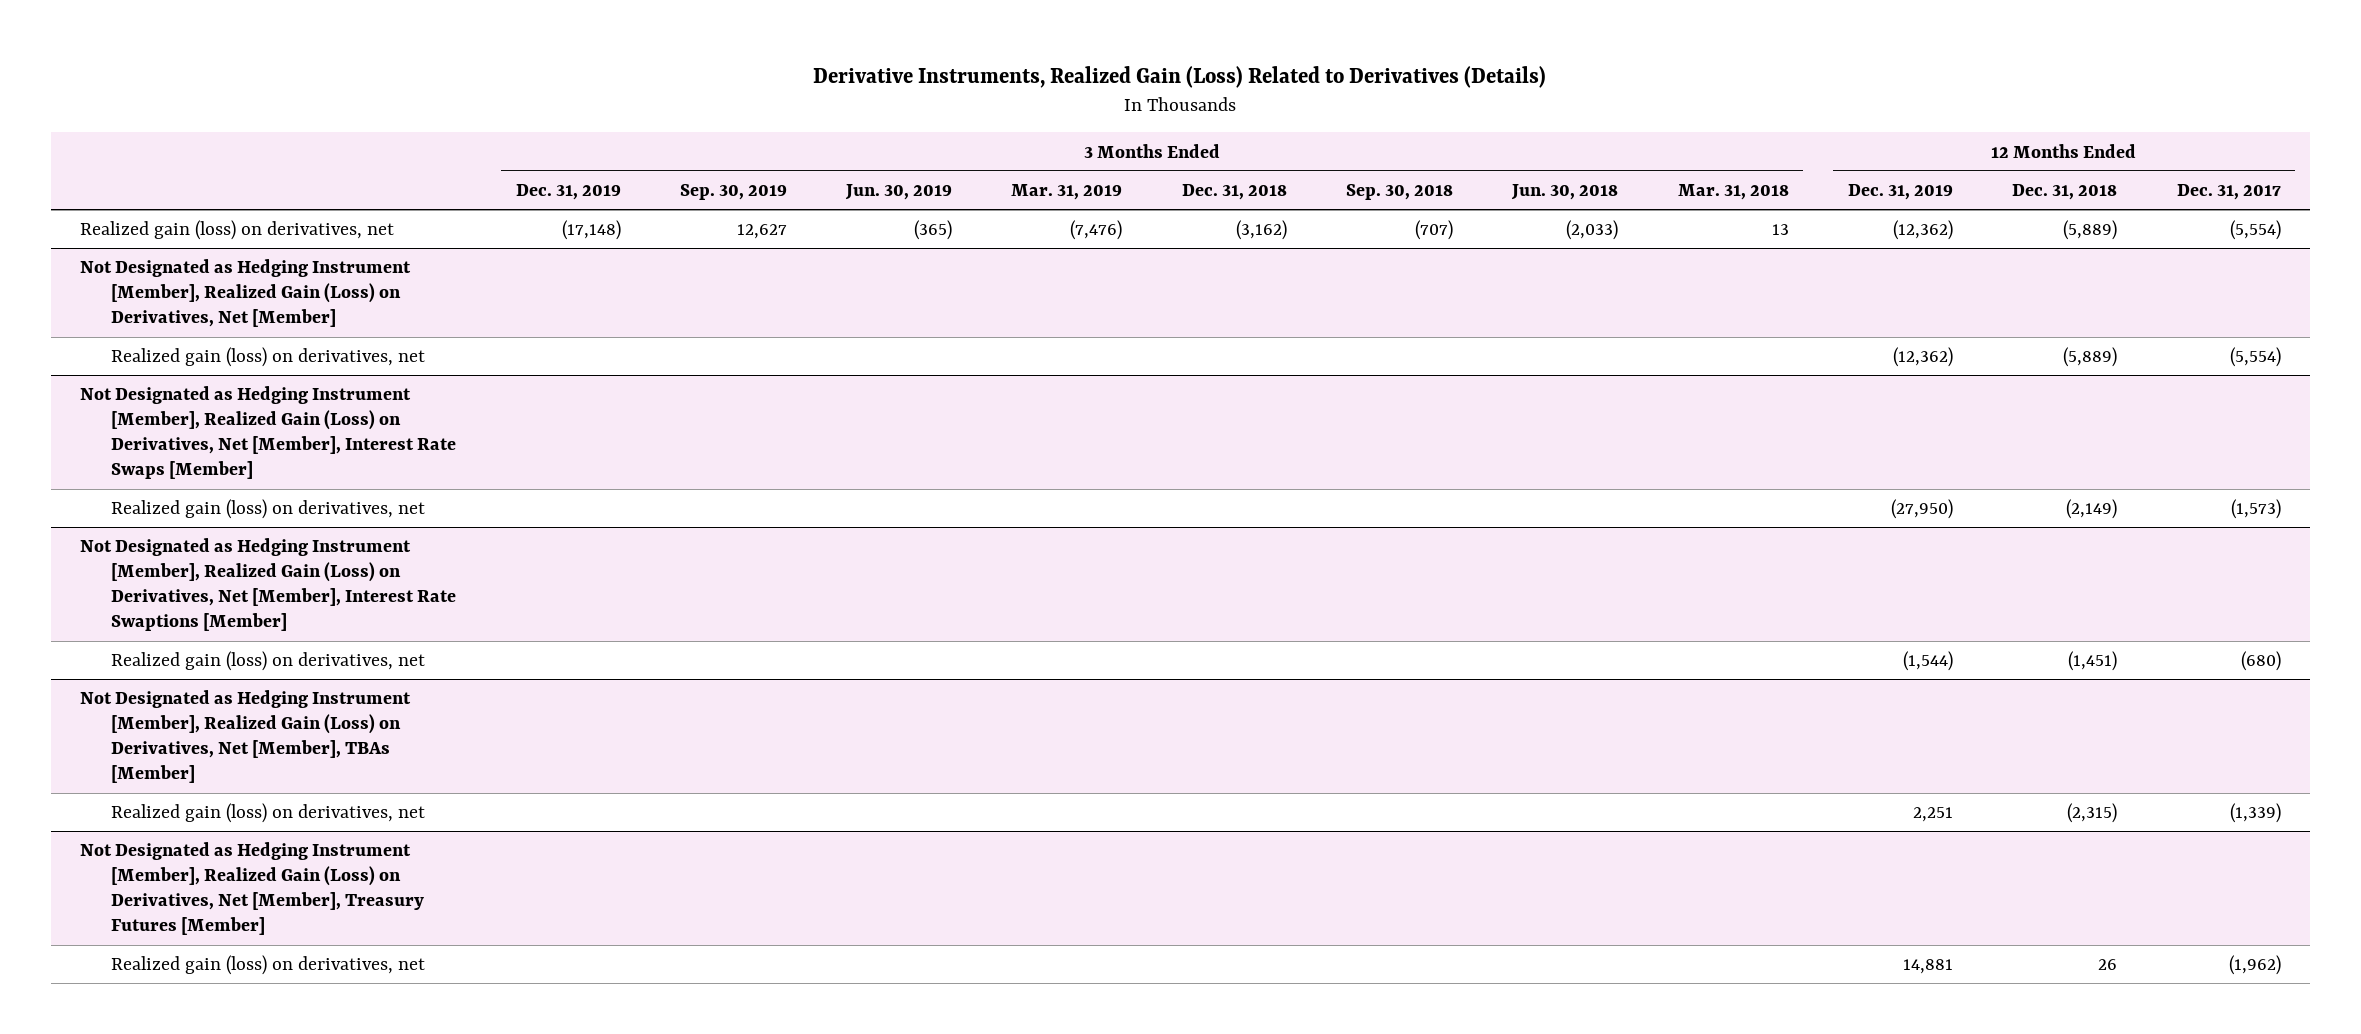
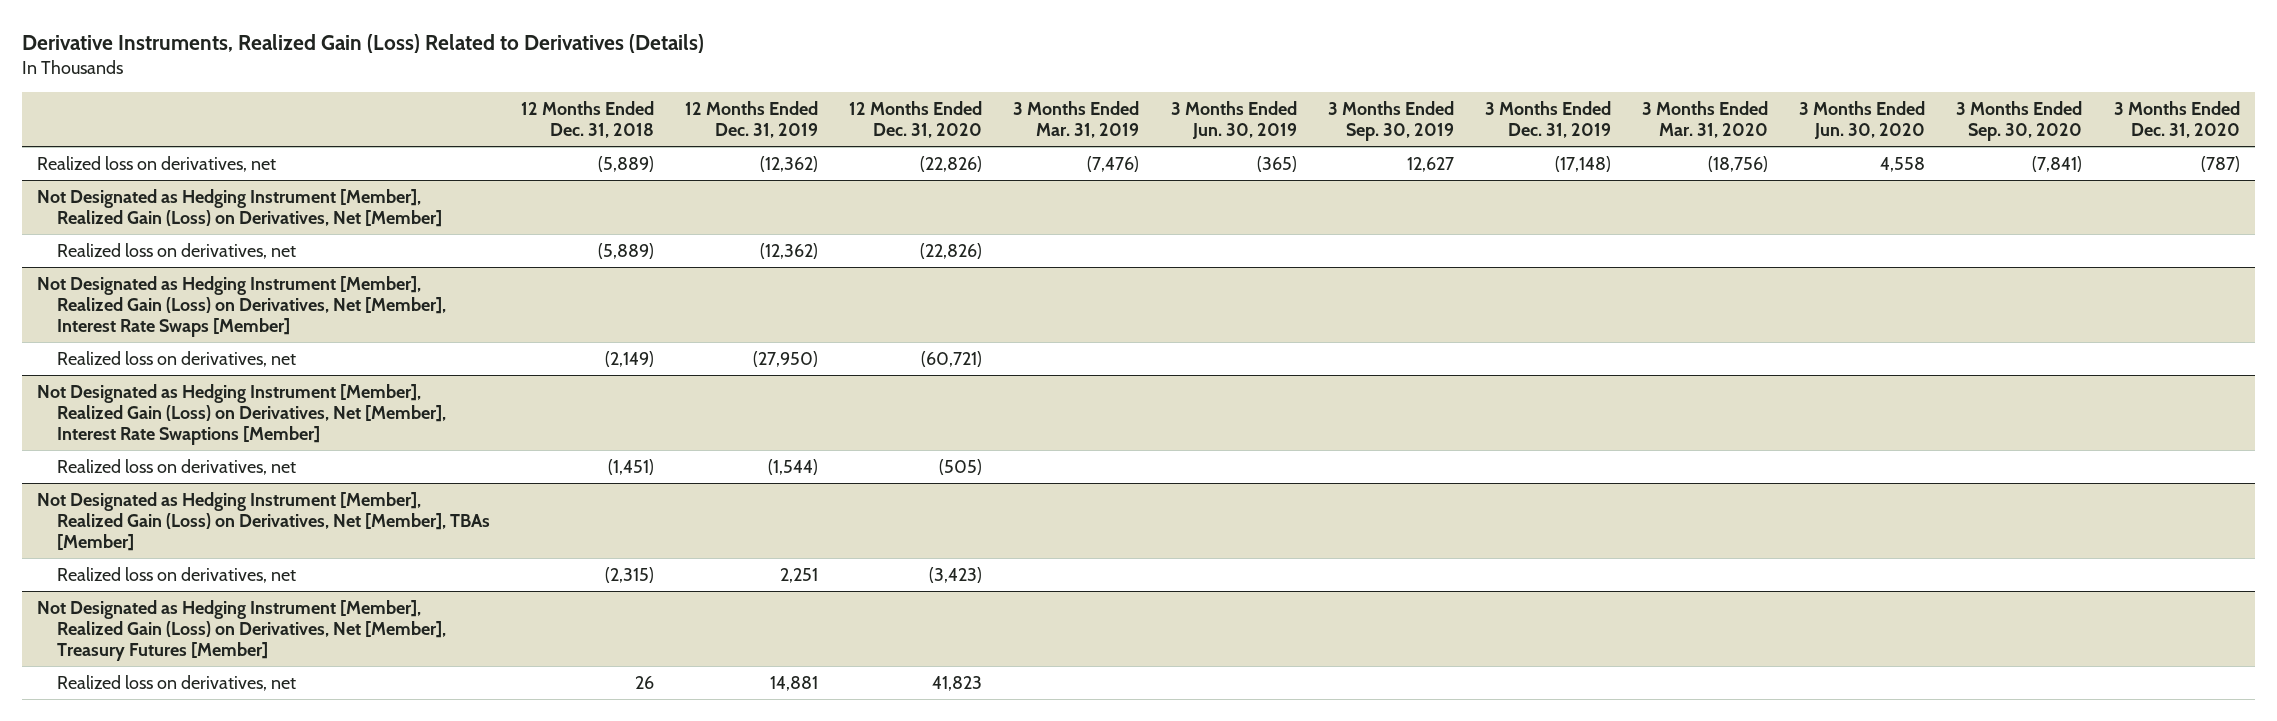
- | 3 Months Ended Dec. 31, 2019 | 3 Months Ended Sep. 30, 2019 | 3 Months Ended Jun. 30, 2019 | 3 Months Ended Mar. 31, 2019 | 3 Months Ended Dec. 31, 2018 | 3 Months Ended Sep. 30, 2018 | 3 Months Ended Jun. 30, 2018 | 3 Months Ended Mar. 31, 2018 | 12 Months Ended Dec. 31, 2019 | 12 Months Ended Dec. 31, 2018 | 12 Months Ended Dec. 31, 2017
+ | 12 Months Ended Dec. 31, 2018 | 12 Months Ended Dec. 31, 2019 | 12 Months Ended Dec. 31, 2020 | 3 Months Ended Mar. 31, 2019 | 3 Months Ended Jun. 30, 2019 | 3 Months Ended Sep. 30, 2019 | 3 Months Ended Dec. 31, 2019 | 3 Months Ended Mar. 31, 2020 | 3 Months Ended Jun. 30, 2020 | 3 Months Ended Sep. 30, 2020 | 3 Months Ended Dec. 31, 2020
- Realized gain (loss) on derivatives, net | (17,148) | 12,627 | (365) | (7,476) | (3,162) | (707) | (2,033) | 13 | (12,362) | (5,889) | (5,554)
+ Realized loss on derivatives, net | (5,889) | (12,362) | (22,826) | (7,476) | (365) | 12,627 | (17,148) | (18,756) | 4,558 | (7,841) | (787)
@ Not Designated as Hedging Instrument [Member], Realized Gain (Loss) on Derivatives, Net [Member]
- Realized gain (loss) on derivatives, net | | | | | | | | | (12,362) | (5,889) | (5,554)
+ Realized loss on derivatives, net | (5,889) | (12,362) | (22,826) | | | | | | | |
@ Not Designated as Hedging Instrument [Member], Realized Gain (Loss) on Derivatives, Net [Member], Interest Rate Swaps [Member]
- Realized gain (loss) on derivatives, net | | | | | | | | | (27,950) | (2,149) | (1,573)
+ Realized loss on derivatives, net | (2,149) | (27,950) | (60,721) | | | | | | | |
@ Not Designated as Hedging Instrument [Member], Realized Gain (Loss) on Derivatives, Net [Member], Interest Rate Swaptions [Member]
- Realized gain (loss) on derivatives, net | | | | | | | | | (1,544) | (1,451) | (680)
+ Realized loss on derivatives, net | (1,451) | (1,544) | (505) | | | | | | | |
@ Not Designated as Hedging Instrument [Member], Realized Gain (Loss) on Derivatives, Net [Member], TBAs [Member]
- Realized gain (loss) on derivatives, net | | | | | | | | | 2,251 | (2,315) | (1,339)
+ Realized loss on derivatives, net | (2,315) | 2,251 | (3,423) | | | | | | | |
@ Not Designated as Hedging Instrument [Member], Realized Gain (Loss) on Derivatives, Net [Member], Treasury Futures [Member]
- Realized gain (loss) on derivatives, net | | | | | | | | | 14,881 | 26 | (1,962)
+ Realized loss on derivatives, net | 26 | 14,881 | 41,823 | | | | | | | |

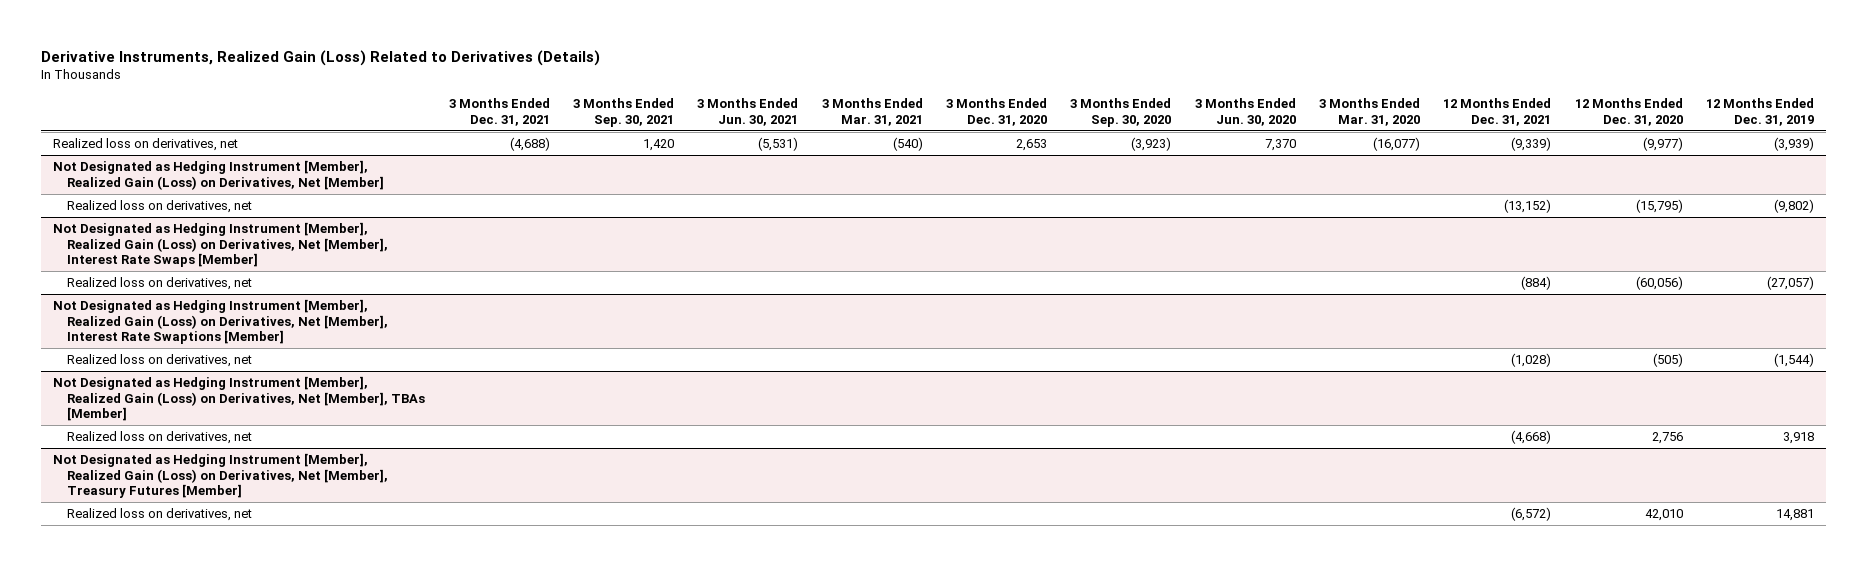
- | 12 Months Ended Dec. 31, 2018 | 12 Months Ended Dec. 31, 2019 | 12 Months Ended Dec. 31, 2020 | 3 Months Ended Mar. 31, 2019 | 3 Months Ended Jun. 30, 2019 | 3 Months Ended Sep. 30, 2019 | 3 Months Ended Dec. 31, 2019 | 3 Months Ended Mar. 31, 2020 | 3 Months Ended Jun. 30, 2020 | 3 Months Ended Sep. 30, 2020 | 3 Months Ended Dec. 31, 2020
+ | 3 Months Ended Dec. 31, 2021 | 3 Months Ended Sep. 30, 2021 | 3 Months Ended Jun. 30, 2021 | 3 Months Ended Mar. 31, 2021 | 3 Months Ended Dec. 31, 2020 | 3 Months Ended Sep. 30, 2020 | 3 Months Ended Jun. 30, 2020 | 3 Months Ended Mar. 31, 2020 | 12 Months Ended Dec. 31, 2021 | 12 Months Ended Dec. 31, 2020 | 12 Months Ended Dec. 31, 2019
- Realized loss on derivatives, net | (5,889) | (12,362) | (22,826) | (7,476) | (365) | 12,627 | (17,148) | (18,756) | 4,558 | (7,841) | (787)
+ Realized loss on derivatives, net | (4,688) | 1,420 | (5,531) | (540) | 2,653 | (3,923) | 7,370 | (16,077) | (9,339) | (9,977) | (3,939)
@ Not Designated as Hedging Instrument [Member], Realized Gain (Loss) on Derivatives, Net [Member]
- Realized loss on derivatives, net | (5,889) | (12,362) | (22,826) | | | | | | | |
+ Realized loss on derivatives, net | | | | | | | | | (13,152) | (15,795) | (9,802)
@ Not Designated as Hedging Instrument [Member], Realized Gain (Loss) on Derivatives, Net [Member], Interest Rate Swaps [Member]
- Realized loss on derivatives, net | (2,149) | (27,950) | (60,721) | | | | | | | |
+ Realized loss on derivatives, net | | | | | | | | | (884) | (60,056) | (27,057)
@ Not Designated as Hedging Instrument [Member], Realized Gain (Loss) on Derivatives, Net [Member], TBAs [Member]
- Realized loss on derivatives, net | (2,315) | 2,251 | (3,423) | | | | | | | |
+ Realized loss on derivatives, net | | | | | | | | | (4,668) | 2,756 | 3,918
@ Not Designated as Hedging Instrument [Member], Realized Gain (Loss) on Derivatives, Net [Member], Treasury Futures [Member]
- Realized loss on derivatives, net | 26 | 14,881 | 41,823 | | | | | | | |
+ Realized loss on derivatives, net | | | | | | | | | (6,572) | 42,010 | 14,881

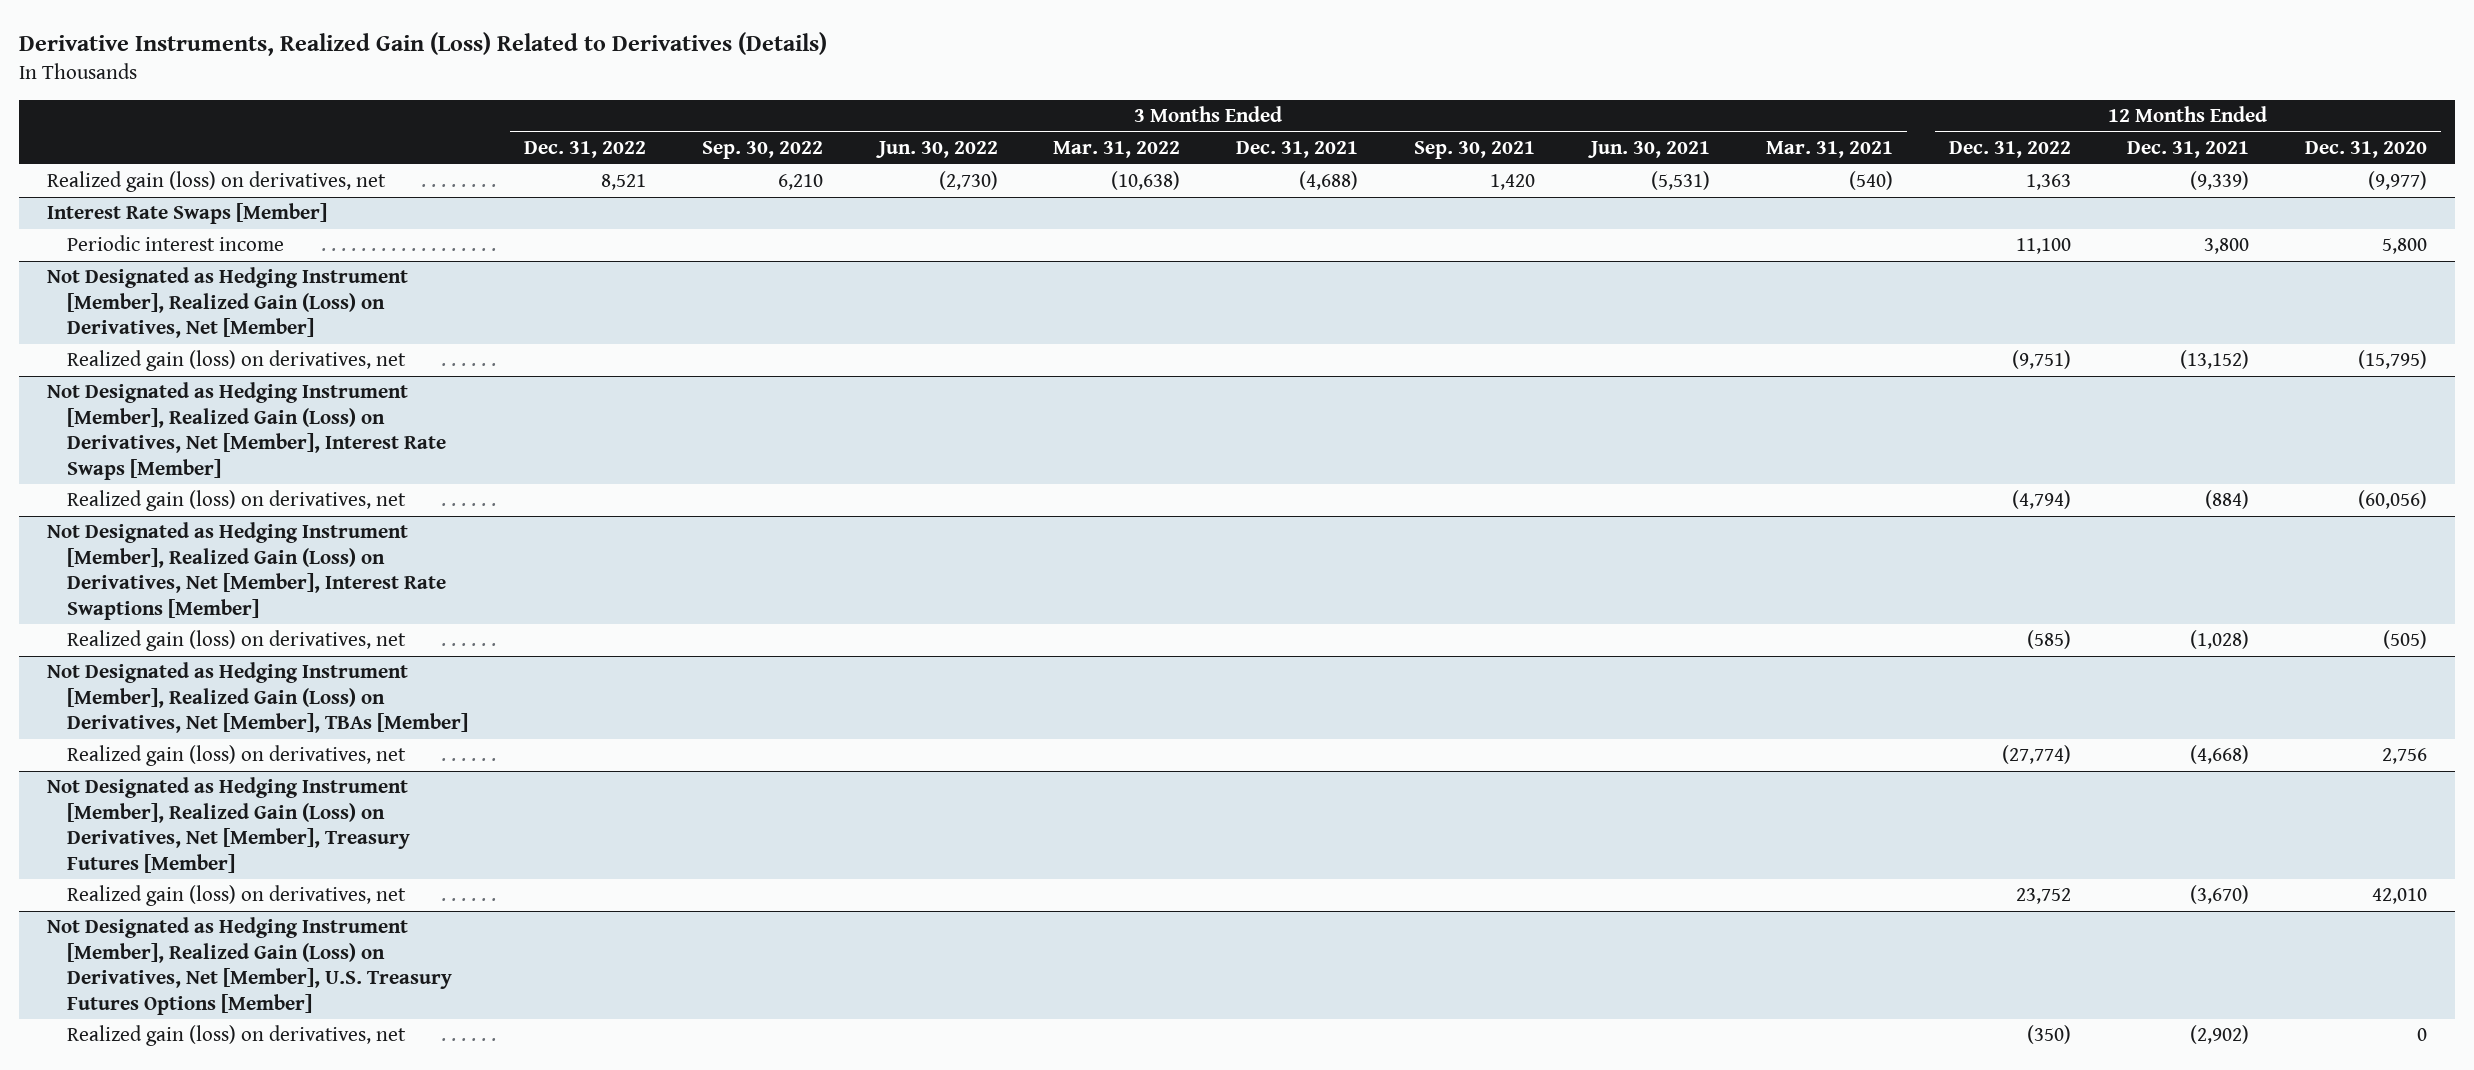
- | 3 Months Ended Dec. 31, 2021 | 3 Months Ended Sep. 30, 2021 | 3 Months Ended Jun. 30, 2021 | 3 Months Ended Mar. 31, 2021 | 3 Months Ended Dec. 31, 2020 | 3 Months Ended Sep. 30, 2020 | 3 Months Ended Jun. 30, 2020 | 3 Months Ended Mar. 31, 2020 | 12 Months Ended Dec. 31, 2021 | 12 Months Ended Dec. 31, 2020 | 12 Months Ended Dec. 31, 2019
+ | 3 Months Ended Dec. 31, 2022 | 3 Months Ended Sep. 30, 2022 | 3 Months Ended Jun. 30, 2022 | 3 Months Ended Mar. 31, 2022 | 3 Months Ended Dec. 31, 2021 | 3 Months Ended Sep. 30, 2021 | 3 Months Ended Jun. 30, 2021 | 3 Months Ended Mar. 31, 2021 | 12 Months Ended Dec. 31, 2022 | 12 Months Ended Dec. 31, 2021 | 12 Months Ended Dec. 31, 2020
- Realized loss on derivatives, net | (4,688) | 1,420 | (5,531) | (540) | 2,653 | (3,923) | 7,370 | (16,077) | (9,339) | (9,977) | (3,939)
+ Realized gain (loss) on derivatives, net | 8,521 | 6,210 | (2,730) | (10,638) | (4,688) | 1,420 | (5,531) | (540) | 1,363 | (9,339) | (9,977)
+ Interest Rate Swaps [Member]
+ Periodic interest income | | | | | | | | | 11,100 | 3,800 | 5,800
@ Not Designated as Hedging Instrument [Member], Realized Gain (Loss) on Derivatives, Net [Member]
- Realized loss on derivatives, net | | | | | | | | | (13,152) | (15,795) | (9,802)
+ Realized gain (loss) on derivatives, net | | | | | | | | | (9,751) | (13,152) | (15,795)
@ Not Designated as Hedging Instrument [Member], Realized Gain (Loss) on Derivatives, Net [Member], Interest Rate Swaps [Member]
- Realized loss on derivatives, net | | | | | | | | | (884) | (60,056) | (27,057)
+ Realized gain (loss) on derivatives, net | | | | | | | | | (4,794) | (884) | (60,056)
@ Not Designated as Hedging Instrument [Member], Realized Gain (Loss) on Derivatives, Net [Member], Interest Rate Swaptions [Member]
- Realized loss on derivatives, net | | | | | | | | | (1,028) | (505) | (1,544)
+ Realized gain (loss) on derivatives, net | | | | | | | | | (585) | (1,028) | (505)
@ Not Designated as Hedging Instrument [Member], Realized Gain (Loss) on Derivatives, Net [Member], TBAs [Member]
- Realized loss on derivatives, net | | | | | | | | | (4,668) | 2,756 | 3,918
+ Realized gain (loss) on derivatives, net | | | | | | | | | (27,774) | (4,668) | 2,756
@ Not Designated as Hedging Instrument [Member], Realized Gain (Loss) on Derivatives, Net [Member], Treasury Futures [Member]
- Realized loss on derivatives, net | | | | | | | | | (6,572) | 42,010 | 14,881
+ Realized gain (loss) on derivatives, net | | | | | | | | | 23,752 | (3,670) | 42,010
+ Not Designated as Hedging Instrument [Member], Realized Gain (Loss) on Derivatives, Net [Member], U.S. Treasury Futures Options [Member]
+ Realized gain (loss) on derivatives, net | | | | | | | | | (350) | (2,902) | 0

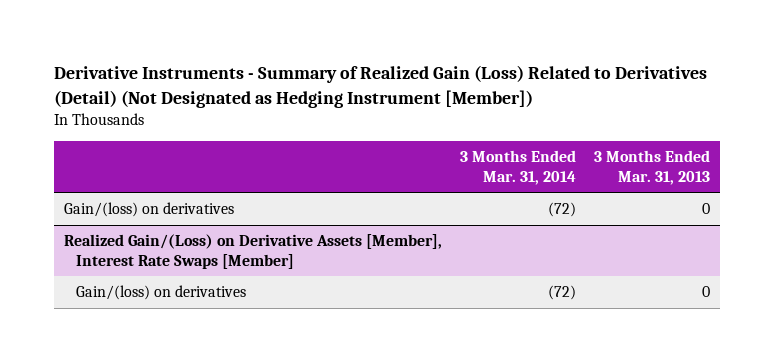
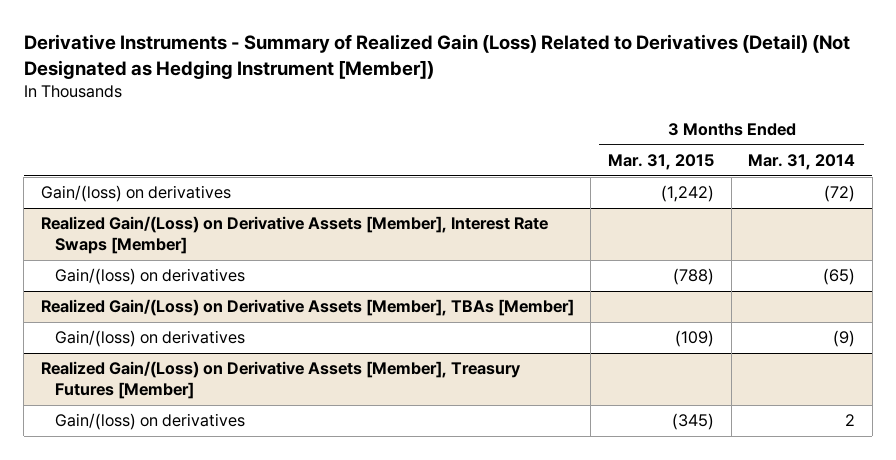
- | 3 Months Ended Mar. 31, 2014 | 3 Months Ended Mar. 31, 2013
+ | 3 Months Ended Mar. 31, 2015 | 3 Months Ended Mar. 31, 2014
@ Realized Gain/(Loss) on Derivative Assets [Member], Interest Rate Swaps [Member]
- Gain/(loss) on derivatives | (72) | 0
+ Gain/(loss) on derivatives | (788) | (65)
+ Realized Gain/(Loss) on Derivative Assets [Member], TBAs [Member]
+ Gain/(loss) on derivatives | (109) | (9)
+ Realized Gain/(Loss) on Derivative Assets [Member], Treasury Futures [Member]
+ Gain/(loss) on derivatives | (345) | 2

